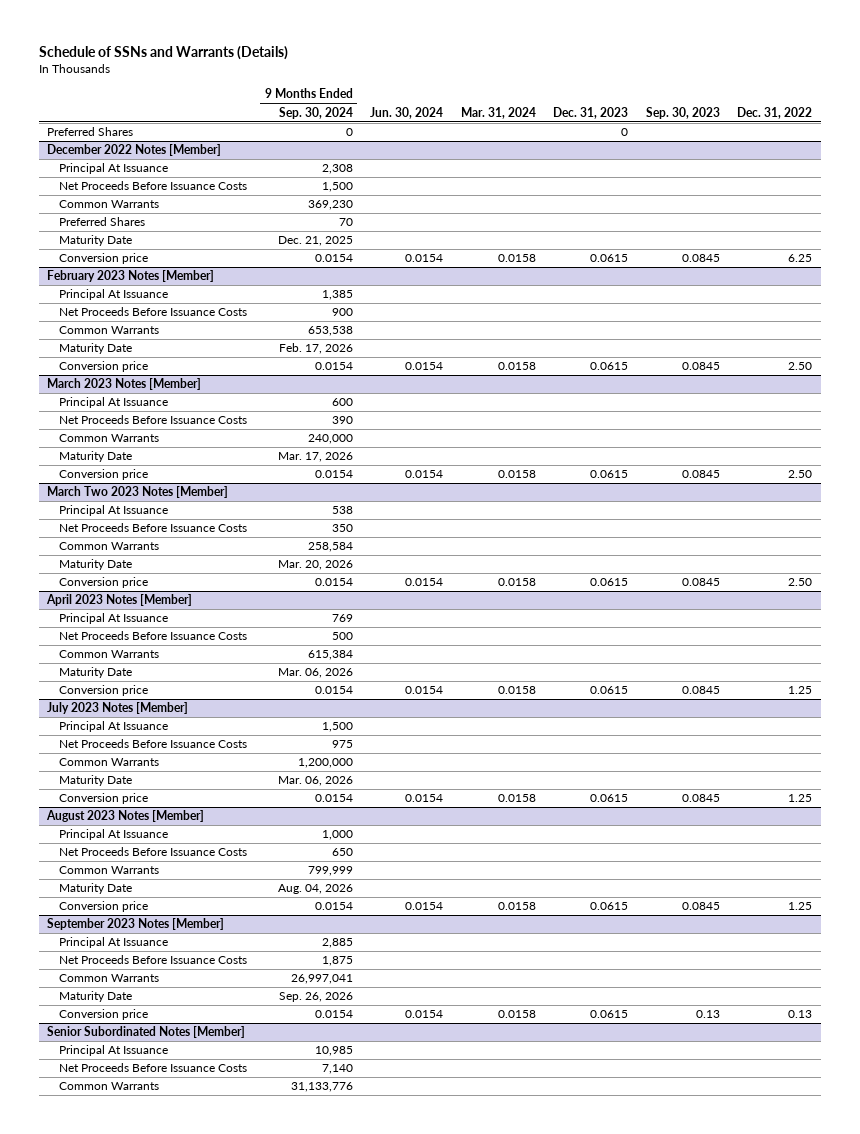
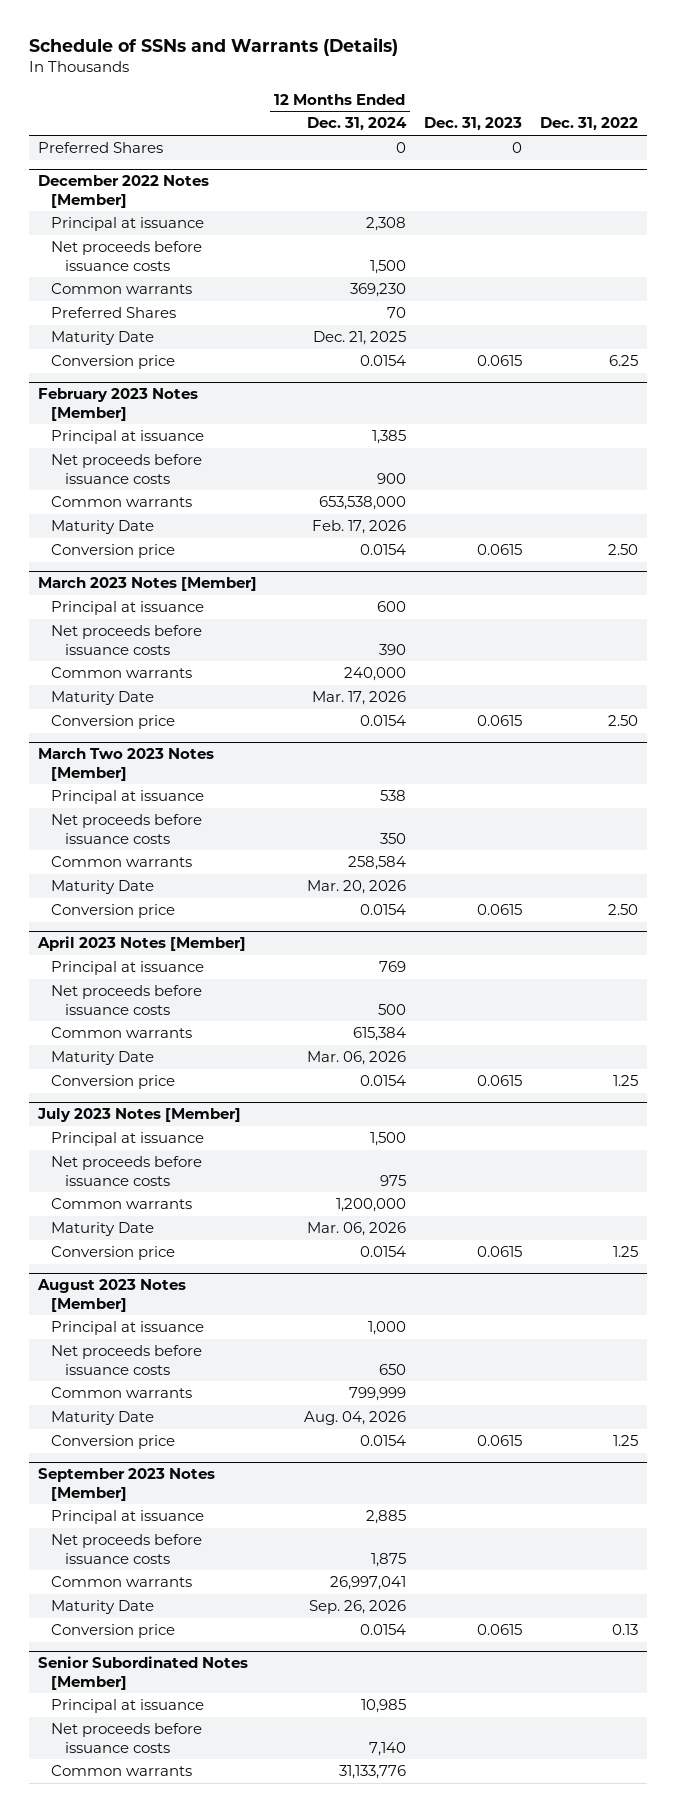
- | 9 Months Ended Sep. 30, 2024 | Jun. 30, 2024 | Mar. 31, 2024 | Dec. 31, 2023 | Sep. 30, 2023 | Dec. 31, 2022
+ | 12 Months Ended Dec. 31, 2024 | Dec. 31, 2023 | Dec. 31, 2022
@ December 2022 Notes [Member]
- Principal At Issuance | 2,308 | | | | |
- Net Proceeds Before Issuance Costs | 1,500 | | | | |
- Common Warrants | 369,230 | | | | |
+ Principal at issuance | 2,308 | |
+ Net proceeds before issuance costs | 1,500 | |
+ Common warrants | 369,230 | |
@ February 2023 Notes [Member]
- Principal At Issuance | 1,385 | | | | |
- Net Proceeds Before Issuance Costs | 900 | | | | |
- Common Warrants | 653,538 | | | | |
+ Principal at issuance | 1,385 | |
+ Net proceeds before issuance costs | 900 | |
+ Common warrants | 653,538,000 | |
@ March 2023 Notes [Member]
- Principal At Issuance | 600 | | | | |
- Net Proceeds Before Issuance Costs | 390 | | | | |
- Common Warrants | 240,000 | | | | |
+ Principal at issuance | 600 | |
+ Net proceeds before issuance costs | 390 | |
+ Common warrants | 240,000 | |
@ March Two 2023 Notes [Member]
- Principal At Issuance | 538 | | | | |
- Net Proceeds Before Issuance Costs | 350 | | | | |
- Common Warrants | 258,584 | | | | |
+ Principal at issuance | 538 | |
+ Net proceeds before issuance costs | 350 | |
+ Common warrants | 258,584 | |
@ April 2023 Notes [Member]
- Principal At Issuance | 769 | | | | |
- Net Proceeds Before Issuance Costs | 500 | | | | |
- Common Warrants | 615,384 | | | | |
+ Principal at issuance | 769 | |
+ Net proceeds before issuance costs | 500 | |
+ Common warrants | 615,384 | |
@ July 2023 Notes [Member]
- Principal At Issuance | 1,500 | | | | |
- Net Proceeds Before Issuance Costs | 975 | | | | |
- Common Warrants | 1,200,000 | | | | |
+ Principal at issuance | 1,500 | |
+ Net proceeds before issuance costs | 975 | |
+ Common warrants | 1,200,000 | |
@ August 2023 Notes [Member]
- Principal At Issuance | 1,000 | | | | |
- Net Proceeds Before Issuance Costs | 650 | | | | |
- Common Warrants | 799,999 | | | | |
+ Principal at issuance | 1,000 | |
+ Net proceeds before issuance costs | 650 | |
+ Common warrants | 799,999 | |
@ September 2023 Notes [Member]
- Principal At Issuance | 2,885 | | | | |
- Net Proceeds Before Issuance Costs | 1,875 | | | | |
- Common Warrants | 26,997,041 | | | | |
+ Principal at issuance | 2,885 | |
+ Net proceeds before issuance costs | 1,875 | |
+ Common warrants | 26,997,041 | |
@ Senior Subordinated Notes [Member]
- Principal At Issuance | 10,985 | | | | |
- Net Proceeds Before Issuance Costs | 7,140 | | | | |
- Common Warrants | 31,133,776 | | | | |
+ Principal at issuance | 10,985 | |
+ Net proceeds before issuance costs | 7,140 | |
+ Common warrants | 31,133,776 | |

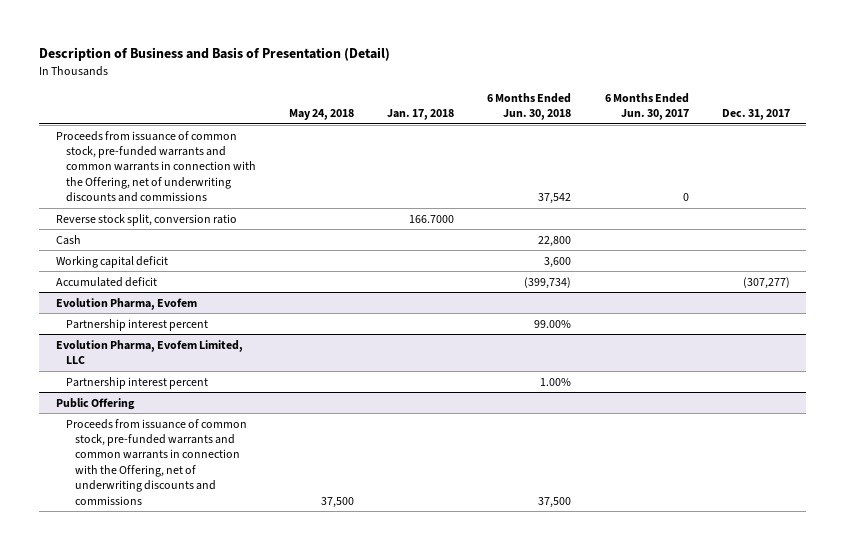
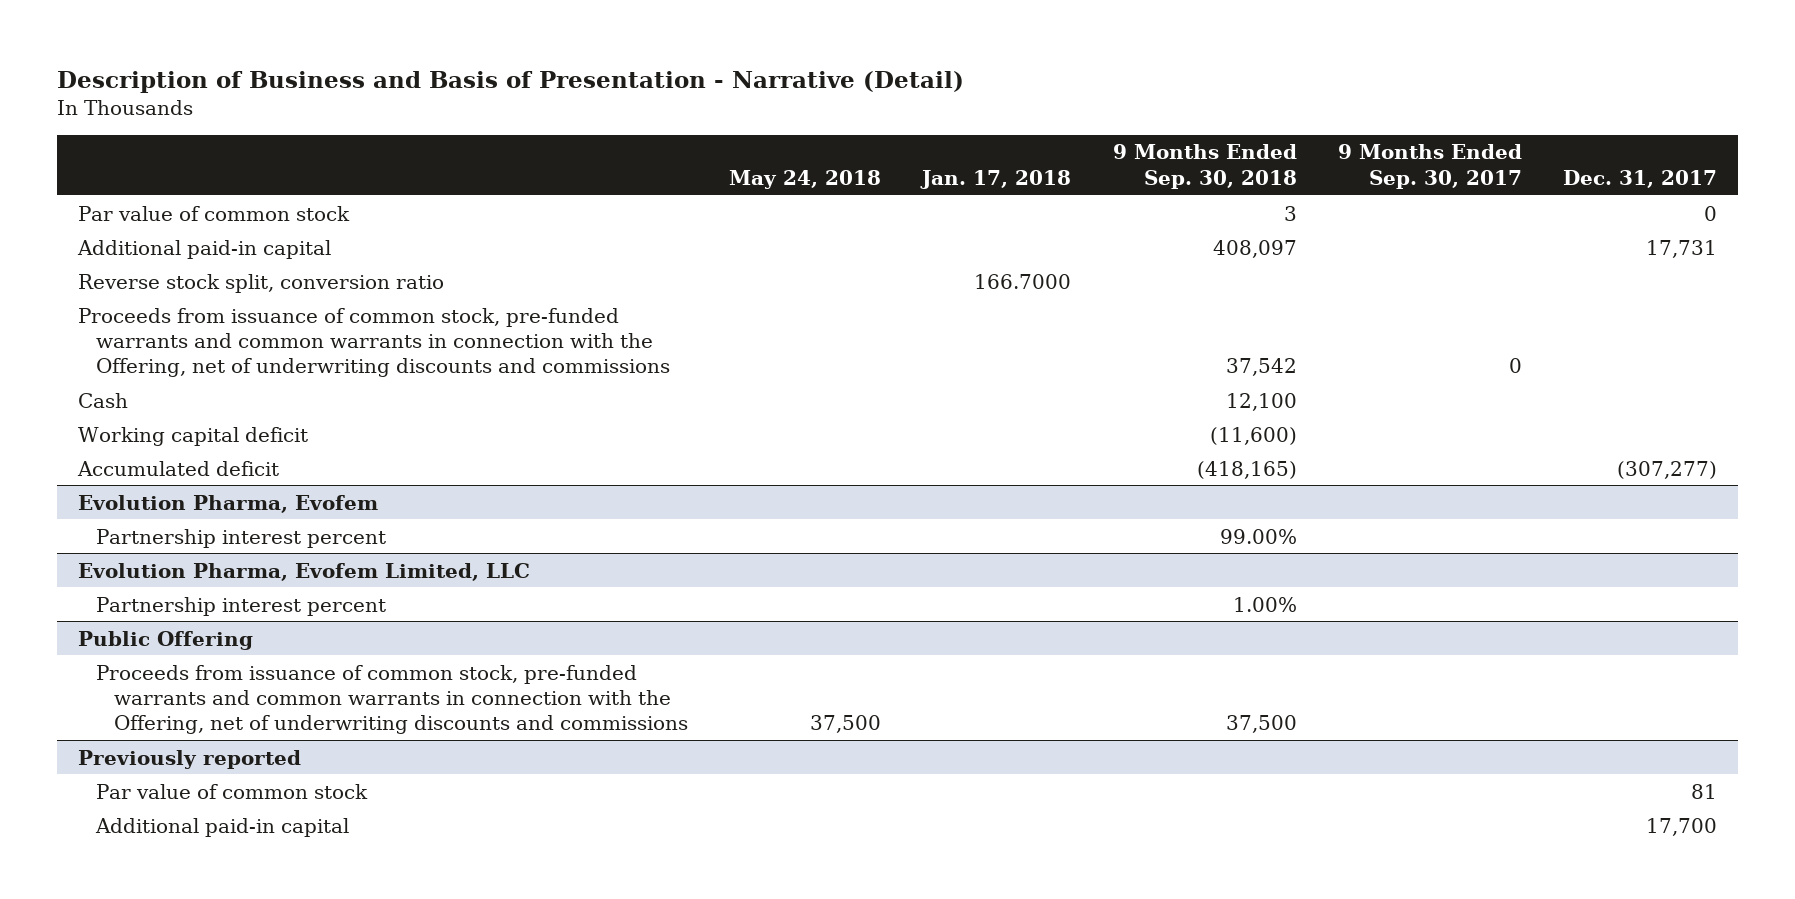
- Description of Business and Basis of Presentation (Detail)
+ Description of Business and Basis of Presentation - Narrative (Detail)
- | May 24, 2018 | Jan. 17, 2018 | 6 Months Ended Jun. 30, 2018 | 6 Months Ended Jun. 30, 2017 | Dec. 31, 2017
+ | May 24, 2018 | Jan. 17, 2018 | 9 Months Ended Sep. 30, 2018 | 9 Months Ended Sep. 30, 2017 | Dec. 31, 2017
+ Par value of common stock | | | 3 | | 0
+ Additional paid-in capital | | | 408,097 | | 17,731
moved down: Proceeds from issuance of common stock, pre-funded warrants and common warrants in connection with the Offering, net of underwriting discounts and commissions | | | 37,542 | 0 |
+ Previously reported
+ Par value of common stock | | | | | 81
+ Additional paid-in capital | | | | | 17,700

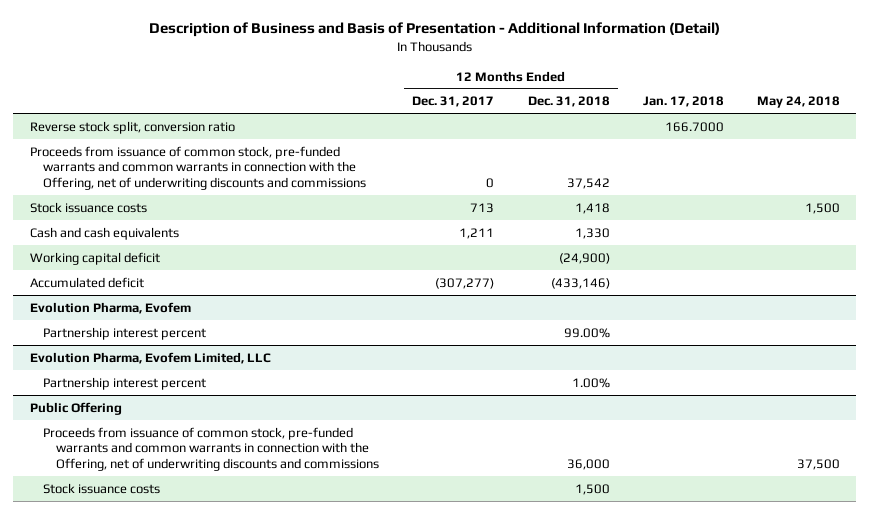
- Description of Business and Basis of Presentation - Narrative (Detail)
+ Description of Business and Basis of Presentation - Additional Information (Detail)
- | May 24, 2018 | Jan. 17, 2018 | 9 Months Ended Sep. 30, 2018 | 9 Months Ended Sep. 30, 2017 | Dec. 31, 2017
+ | 12 Months Ended Dec. 31, 2017 | 12 Months Ended Dec. 31, 2018 | Jan. 17, 2018 | May 24, 2018
- Par value of common stock | | | 3 | | 0
- Additional paid-in capital | | | 408,097 | | 17,731
- Cash | | | 12,100 | |
+ Stock issuance costs | 713 | 1,418 | | 1,500
+ Cash and cash equivalents | 1,211 | 1,330 | |
- Previously reported
- Par value of common stock | | | | | 81
- Additional paid-in capital | | | | | 17,700
@ Public Offering
+ Stock issuance costs | | 1,500 | |

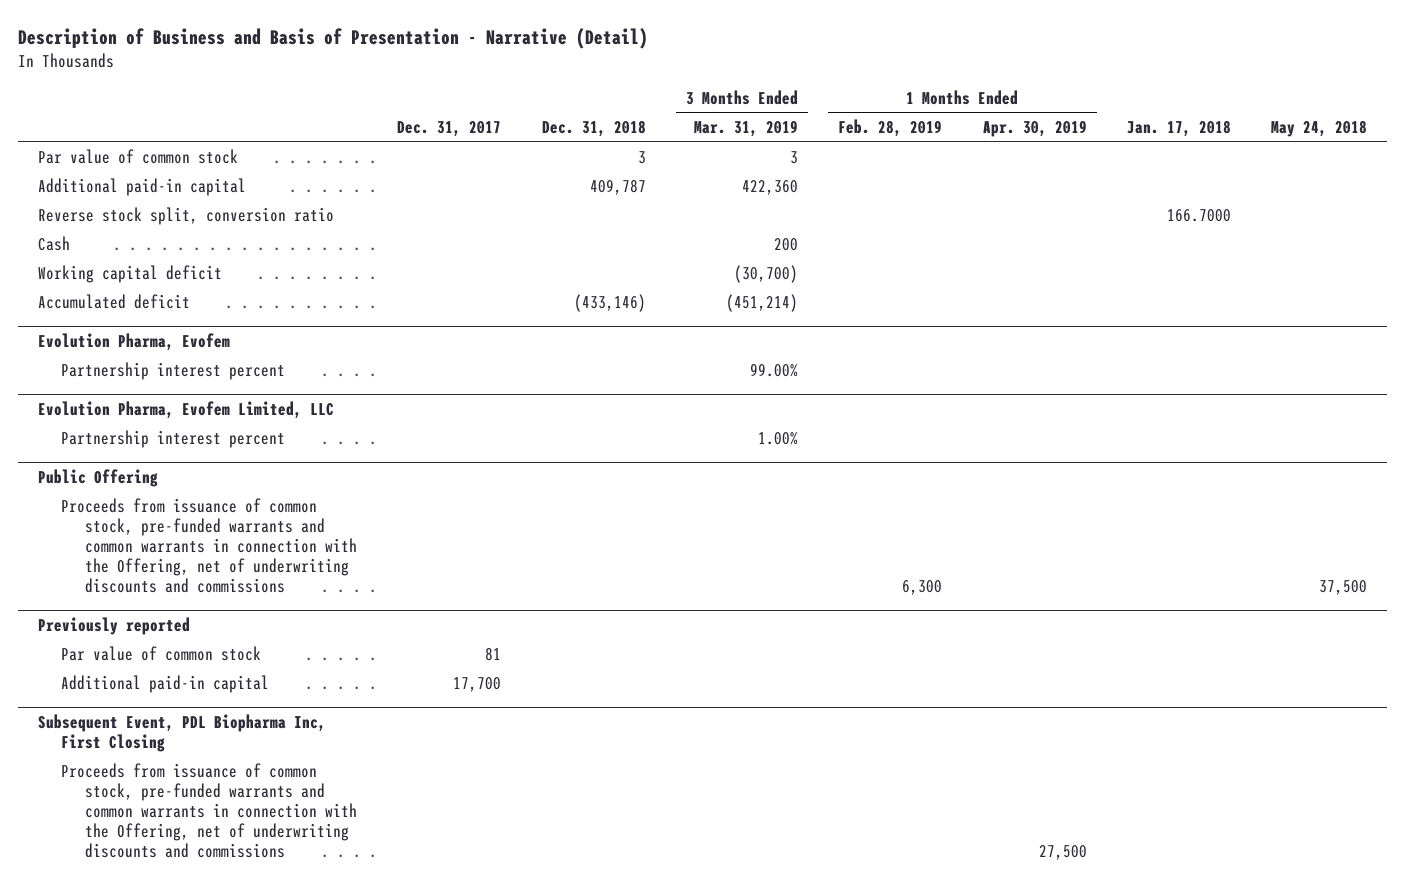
- Description of Business and Basis of Presentation - Additional Information (Detail)
+ Description of Business and Basis of Presentation - Narrative (Detail)
- | 12 Months Ended Dec. 31, 2017 | 12 Months Ended Dec. 31, 2018 | Jan. 17, 2018 | May 24, 2018
+ | Dec. 31, 2017 | Dec. 31, 2018 | 3 Months Ended Mar. 31, 2019 | 1 Months Ended Feb. 28, 2019 | 1 Months Ended Apr. 30, 2019 | Jan. 17, 2018 | May 24, 2018
+ Par value of common stock | | 3 | 3 | | | |
+ Additional paid-in capital | | 409,787 | 422,360 | | | |
- Proceeds from issuance of common stock, pre-funded warrants and common warrants in connection with the Offering, net of underwriting discounts and commissions | 0 | 37,542 | |
- Stock issuance costs | 713 | 1,418 | | 1,500
- Cash and cash equivalents | 1,211 | 1,330 | |
+ Cash | | | 200 | | | |
@ Public Offering
- Stock issuance costs | | 1,500 | |
+ Previously reported
+ Par value of common stock | 81 | | | | | |
+ Additional paid-in capital | 17,700 | | | | | |
+ Subsequent Event, PDL Biopharma Inc, First Closing
+ Proceeds from issuance of common stock, pre-funded warrants and common warrants in connection with the Offering, net of underwriting discounts and commissions | | | | | 27,500 | |

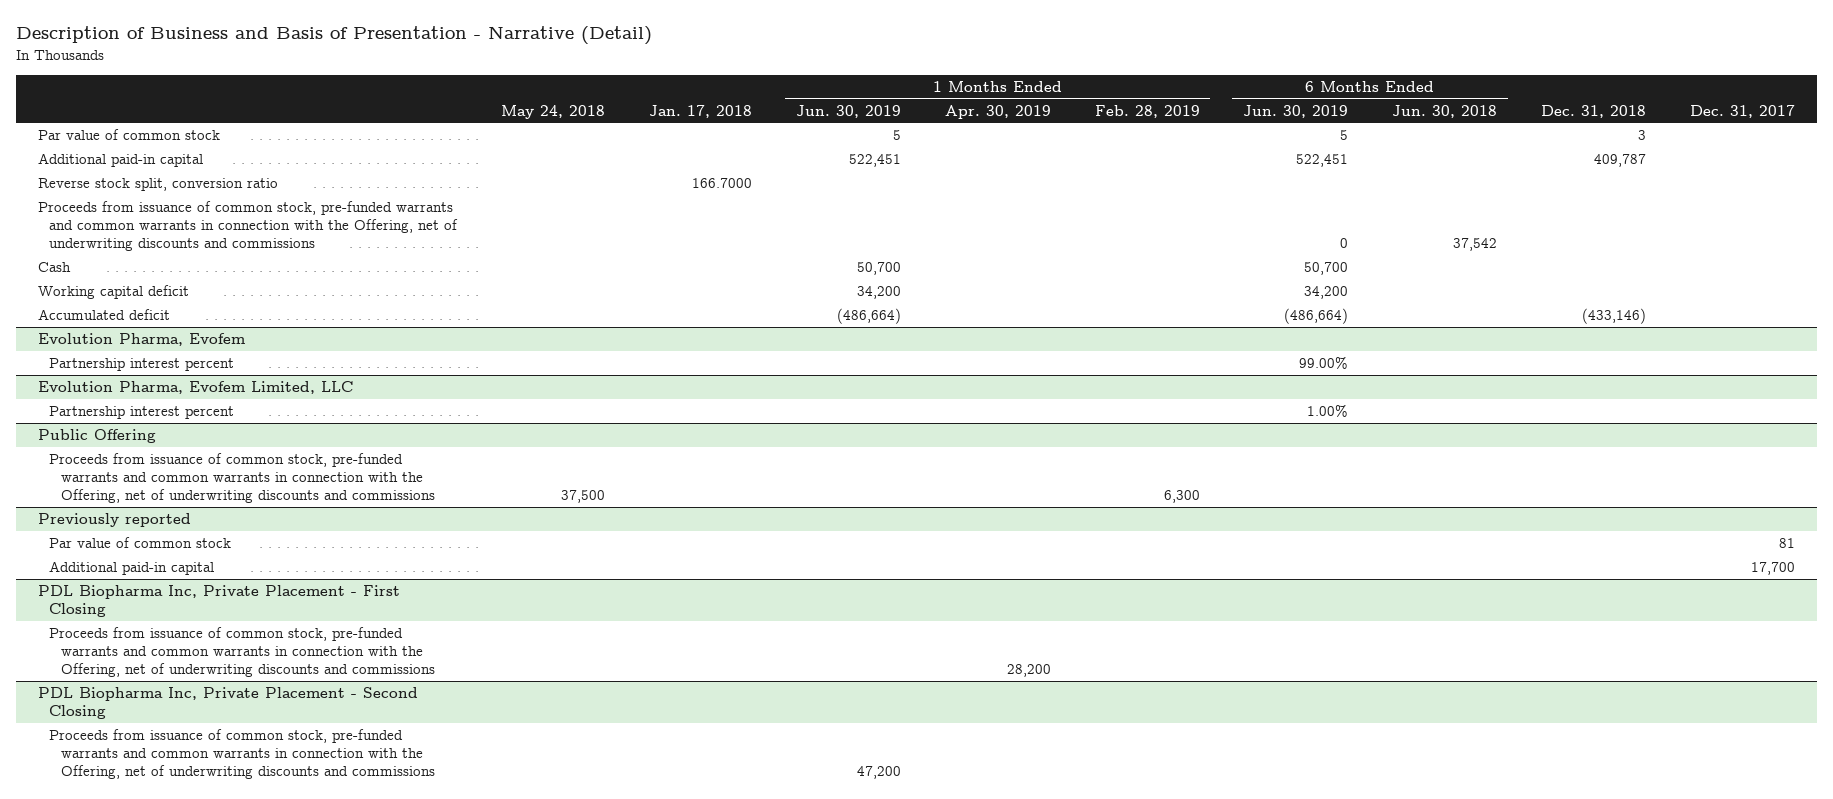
- | Dec. 31, 2017 | Dec. 31, 2018 | 3 Months Ended Mar. 31, 2019 | 1 Months Ended Feb. 28, 2019 | 1 Months Ended Apr. 30, 2019 | Jan. 17, 2018 | May 24, 2018
+ | May 24, 2018 | Jan. 17, 2018 | 1 Months Ended Jun. 30, 2019 | 1 Months Ended Apr. 30, 2019 | 1 Months Ended Feb. 28, 2019 | 6 Months Ended Jun. 30, 2019 | 6 Months Ended Jun. 30, 2018 | Dec. 31, 2018 | Dec. 31, 2017
+ Proceeds from issuance of common stock, pre-funded warrants and common warrants in connection with the Offering, net of underwriting discounts and commissions | | | | | | 0 | 37,542 | |
- Subsequent Event, PDL Biopharma Inc, First Closing
- Proceeds from issuance of common stock, pre-funded warrants and common warrants in connection with the Offering, net of underwriting discounts and commissions | | | | | 27,500 | |
+ PDL Biopharma Inc, Private Placement - First Closing
+ Proceeds from issuance of common stock, pre-funded warrants and common warrants in connection with the Offering, net of underwriting discounts and commissions | | | | 28,200 | | | | |
+ PDL Biopharma Inc, Private Placement - Second Closing
+ Proceeds from issuance of common stock, pre-funded warrants and common warrants in connection with the Offering, net of underwriting discounts and commissions | | | 47,200 | | | | | |

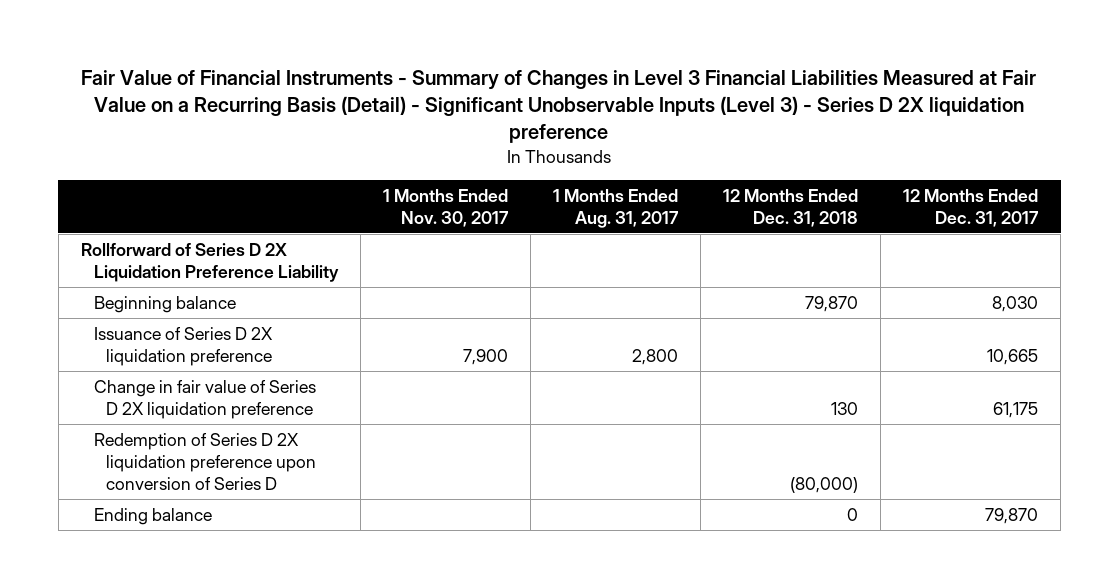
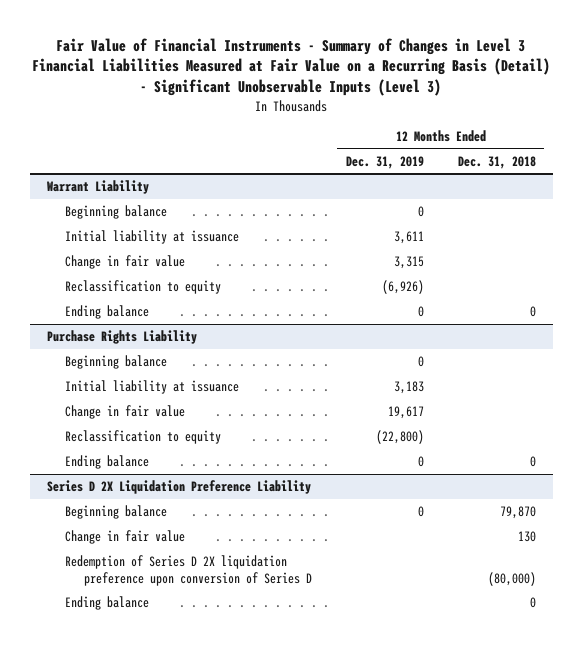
- Fair Value of Financial Instruments - Summary of Changes in Level 3 Financial Liabilities Measured at Fair Value on a Recurring Basis (Detail) - Significant Unobservable Inputs (Level 3) - Series D 2X liquidation preference
+ Fair Value of Financial Instruments - Summary of Changes in Level 3 Financial Liabilities Measured at Fair Value on a Recurring Basis (Detail) - Significant Unobservable Inputs (Level 3)
- | 1 Months Ended Nov. 30, 2017 | 1 Months Ended Aug. 31, 2017 | 12 Months Ended Dec. 31, 2018 | 12 Months Ended Dec. 31, 2017
+ | 12 Months Ended Dec. 31, 2019 | 12 Months Ended Dec. 31, 2018
- Rollforward of Series D 2X Liquidation Preference Liability
+ Warrant Liability
+ Beginning balance | 0 |
+ Initial liability at issuance | 3,611 |
+ Change in fair value | 3,315 |
+ Reclassification to equity | (6,926) |
+ Ending balance | 0 | 0
+ Purchase Rights Liability
+ Beginning balance | 0 |
+ Initial liability at issuance | 3,183 |
+ Change in fair value | 19,617 |
+ Reclassification to equity | (22,800) |
+ Ending balance | 0 | 0
+ Series D 2X Liquidation Preference Liability
- Issuance of Series D 2X liquidation preference | 7,900 | 2,800 | | 10,665
- Change in fair value of Series D 2X liquidation preference | | | 130 | 61,175
+ Change in fair value | | 130

